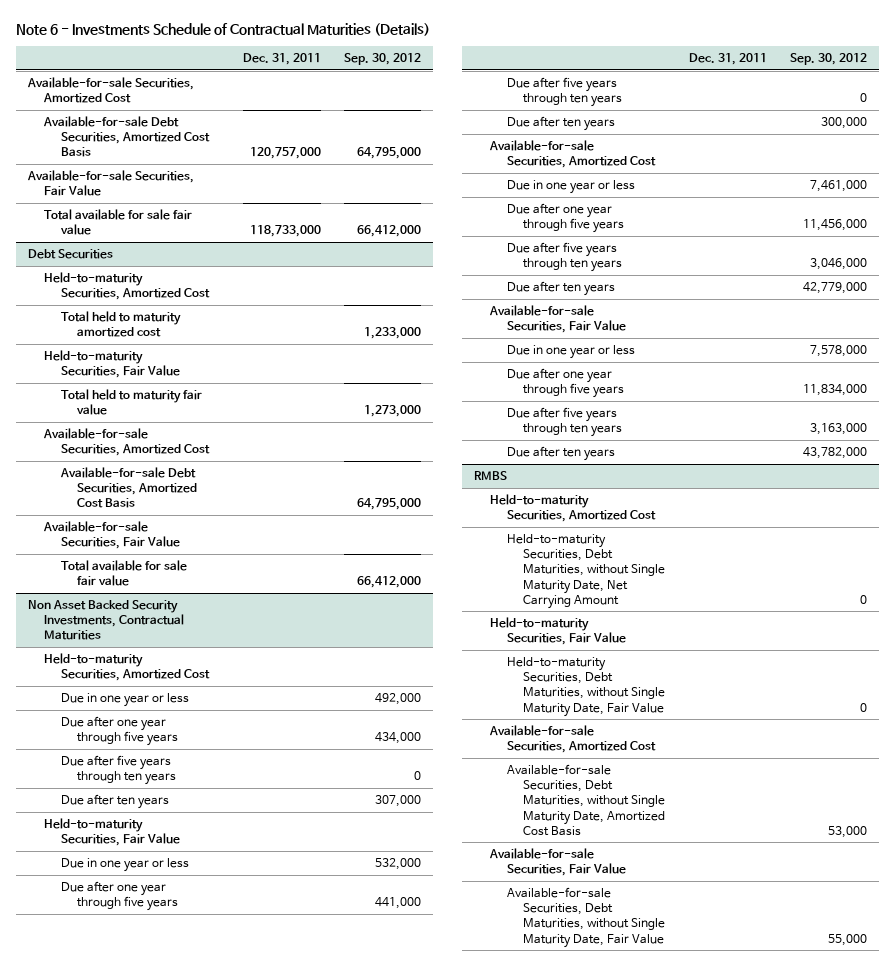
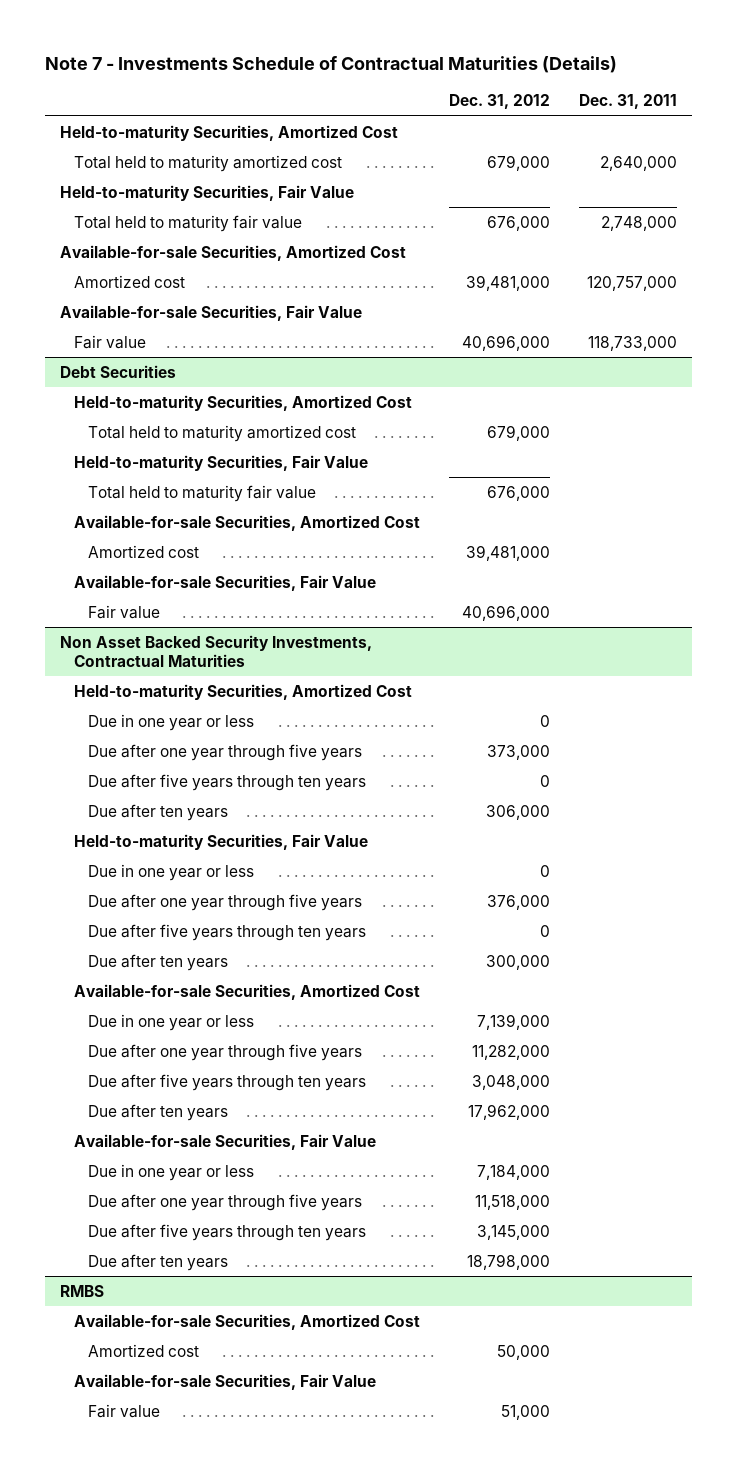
- Note 6 - Investments Schedule of Contractual Maturities (Details)
+ Note 7 - Investments Schedule of Contractual Maturities (Details)
- | Dec. 31, 2011 | Sep. 30, 2012
+ | Dec. 31, 2012 | Dec. 31, 2011
+ Held-to-maturity Securities, Amortized Cost
+ Total held to maturity amortized cost | 679,000 | 2,640,000
+ Held-to-maturity Securities, Fair Value
+ Total held to maturity fair value | 676,000 | 2,748,000
- Available-for-sale Debt Securities, Amortized Cost Basis | 120,757,000 | 64,795,000
+ Amortized cost | 39,481,000 | 120,757,000
- Total available for sale fair value | 118,733,000 | 66,412,000
+ Fair value | 40,696,000 | 118,733,000
@ Debt Securities
- Available-for-sale Debt Securities, Amortized Cost Basis | | 64,795,000
+ Amortized cost | 39,481,000 |
- Total available for sale fair value | | 66,412,000
+ Fair value | 40,696,000 |
@ RMBS
- Held-to-maturity Securities, Amortized Cost
- Held-to-maturity Securities, Debt Maturities, without Single Maturity Date, Net Carrying Amount | | 0
- Held-to-maturity Securities, Fair Value
- Held-to-maturity Securities, Debt Maturities, without Single Maturity Date, Fair Value | | 0
- Available-for-sale Securities, Debt Maturities, without Single Maturity Date, Amortized Cost Basis | | 53,000
+ Amortized cost | 50,000 |
- Available-for-sale Securities, Debt Maturities, without Single Maturity Date, Fair Value | | 55,000
+ Fair value | 51,000 |

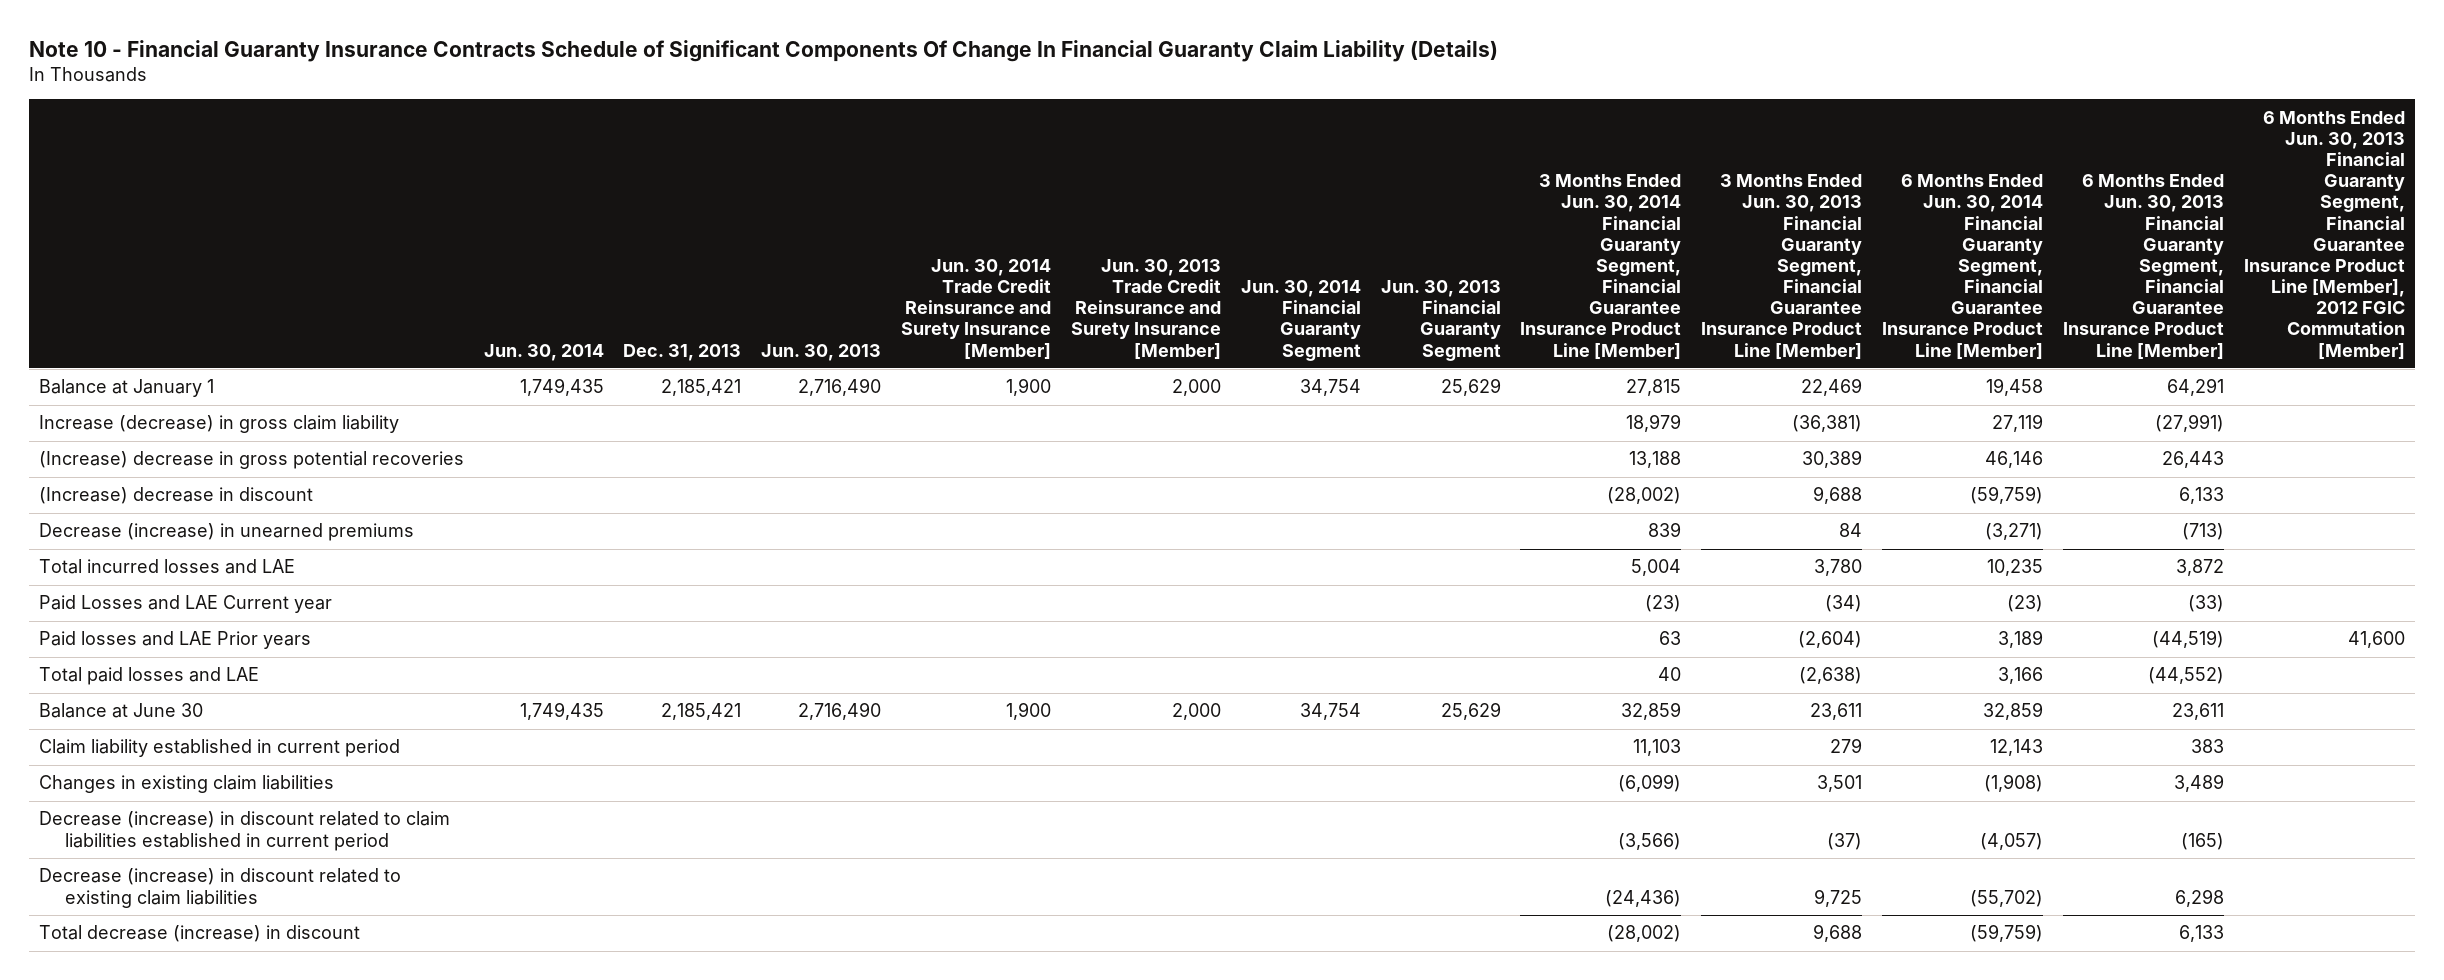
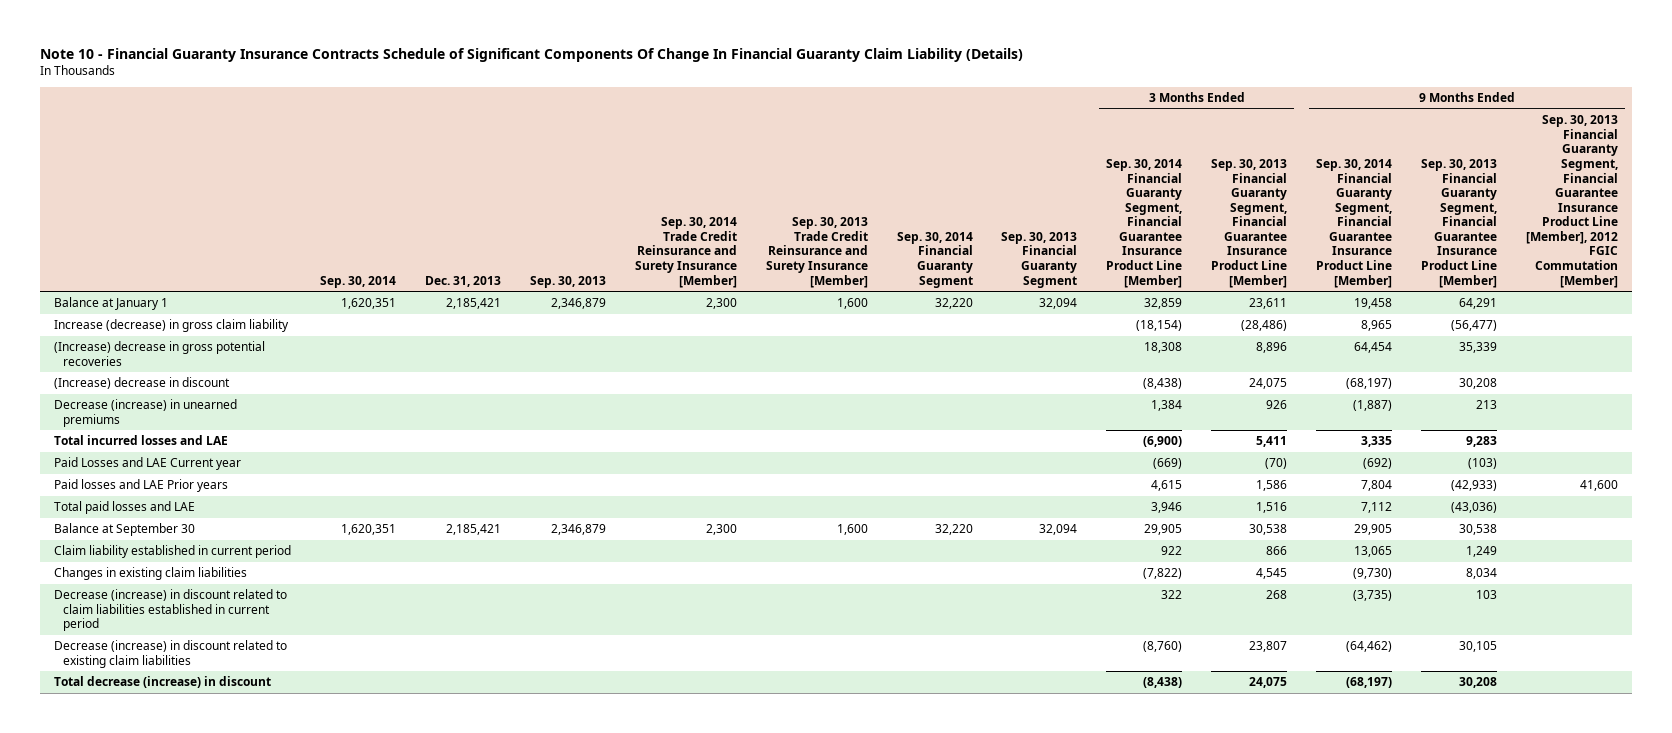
- | Jun. 30, 2014 | Dec. 31, 2013 | Jun. 30, 2013 | Jun. 30, 2014 Trade Credit Reinsurance and Surety Insurance [Member] | Jun. 30, 2013 Trade Credit Reinsurance and Surety Insurance [Member] | Jun. 30, 2014 Financial Guaranty Segment | Jun. 30, 2013 Financial Guaranty Segment | 3 Months Ended Jun. 30, 2014 Financial Guaranty Segment, Financial Guarantee Insurance Product Line [Member] | 3 Months Ended Jun. 30, 2013 Financial Guaranty Segment, Financial Guarantee Insurance Product Line [Member] | 6 Months Ended Jun. 30, 2014 Financial Guaranty Segment, Financial Guarantee Insurance Product Line [Member] | 6 Months Ended Jun. 30, 2013 Financial Guaranty Segment, Financial Guarantee Insurance Product Line [Member] | 6 Months Ended Jun. 30, 2013 Financial Guaranty Segment, Financial Guarantee Insurance Product Line [Member], 2012 FGIC Commutation [Member]
+ | Sep. 30, 2014 | Dec. 31, 2013 | Sep. 30, 2013 | Sep. 30, 2014 Trade Credit Reinsurance and Surety Insurance [Member] | Sep. 30, 2013 Trade Credit Reinsurance and Surety Insurance [Member] | Sep. 30, 2014 Financial Guaranty Segment | Sep. 30, 2013 Financial Guaranty Segment | 3 Months Ended Sep. 30, 2014 Financial Guaranty Segment, Financial Guarantee Insurance Product Line [Member] | 3 Months Ended Sep. 30, 2013 Financial Guaranty Segment, Financial Guarantee Insurance Product Line [Member] | 9 Months Ended Sep. 30, 2014 Financial Guaranty Segment, Financial Guarantee Insurance Product Line [Member] | 9 Months Ended Sep. 30, 2013 Financial Guaranty Segment, Financial Guarantee Insurance Product Line [Member] | 9 Months Ended Sep. 30, 2013 Financial Guaranty Segment, Financial Guarantee Insurance Product Line [Member], 2012 FGIC Commutation [Member]
- Balance at June 30 | 1,749,435 | 2,185,421 | 2,716,490 | 1,900 | 2,000 | 34,754 | 25,629 | 32,859 | 23,611 | 32,859 | 23,611 |
+ Balance at September 30 | 1,620,351 | 2,185,421 | 2,346,879 | 2,300 | 1,600 | 32,220 | 32,094 | 29,905 | 30,538 | 29,905 | 30,538 |

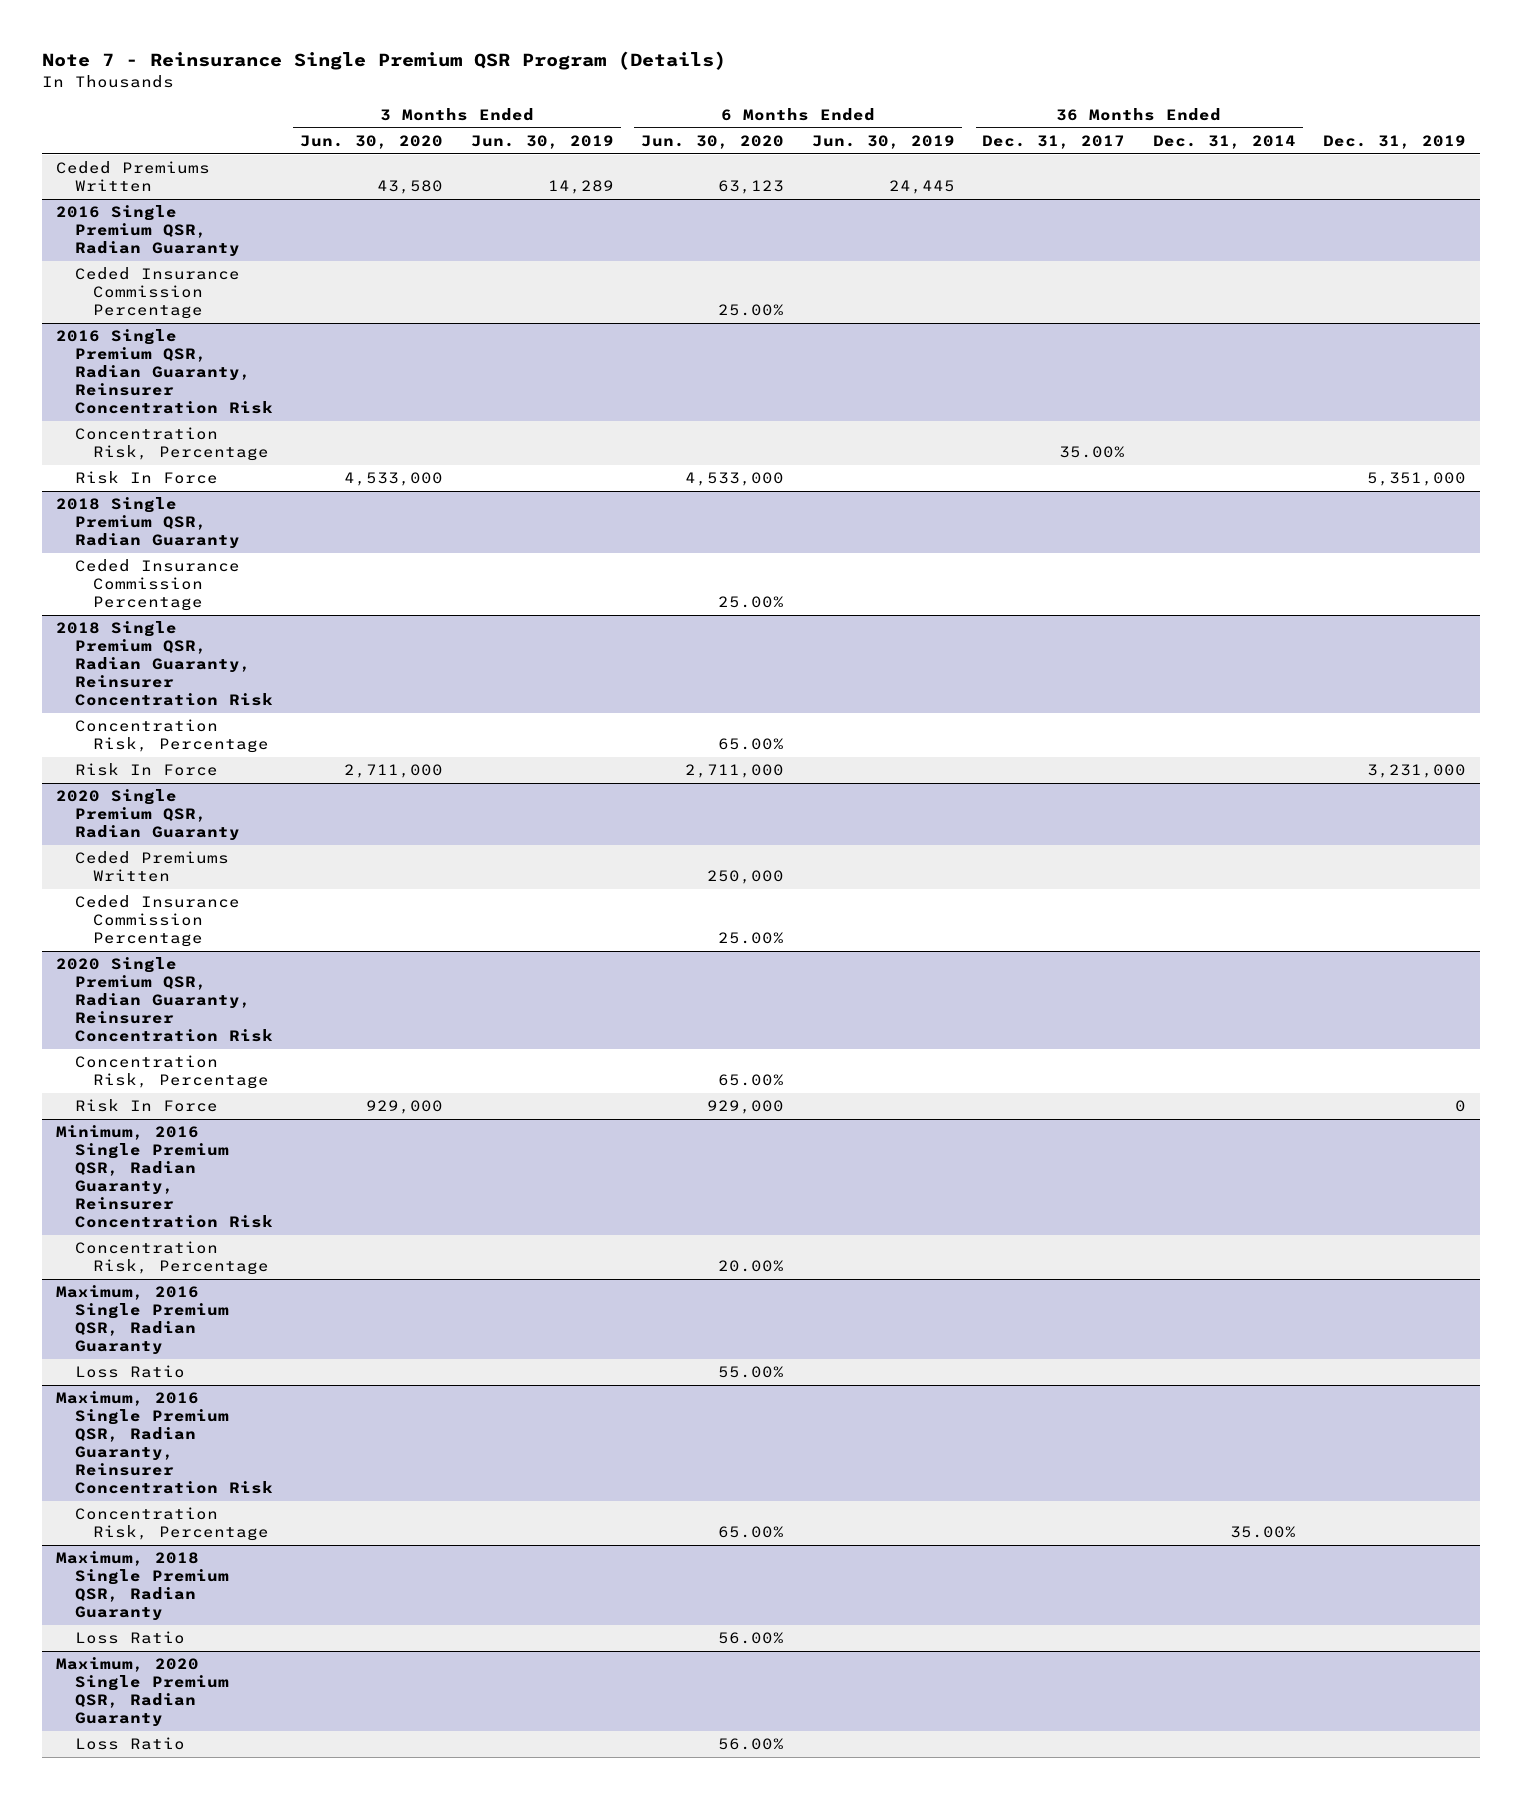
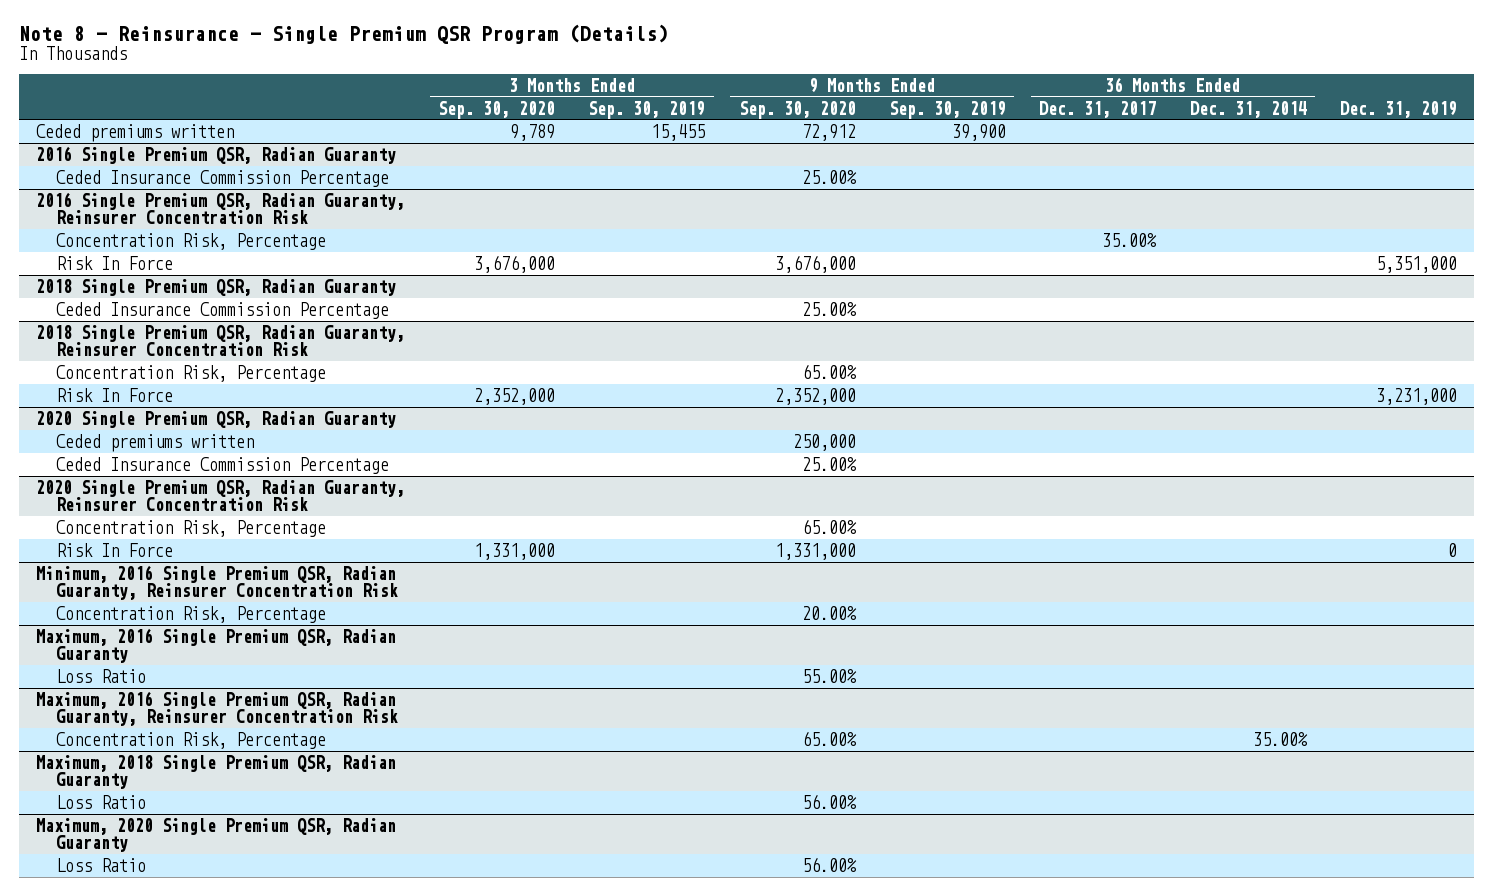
- Note 7 - Reinsurance Single Premium QSR Program (Details)
+ Note 8 - Reinsurance - Single Premium QSR Program (Details)
- | 3 Months Ended Jun. 30, 2020 | 3 Months Ended Jun. 30, 2019 | 6 Months Ended Jun. 30, 2020 | 6 Months Ended Jun. 30, 2019 | 36 Months Ended Dec. 31, 2017 | 36 Months Ended Dec. 31, 2014 | Dec. 31, 2019
+ | 3 Months Ended Sep. 30, 2020 | 3 Months Ended Sep. 30, 2019 | 9 Months Ended Sep. 30, 2020 | 9 Months Ended Sep. 30, 2019 | 36 Months Ended Dec. 31, 2017 | 36 Months Ended Dec. 31, 2014 | Dec. 31, 2019
- Ceded Premiums Written | 43,580 | 14,289 | 63,123 | 24,445 | | |
+ Ceded premiums written | 9,789 | 15,455 | 72,912 | 39,900 | | |
@ 2020 Single Premium QSR, Radian Guaranty
- Ceded Premiums Written | | | 250,000 | | | |
+ Ceded premiums written | | | 250,000 | | | |

